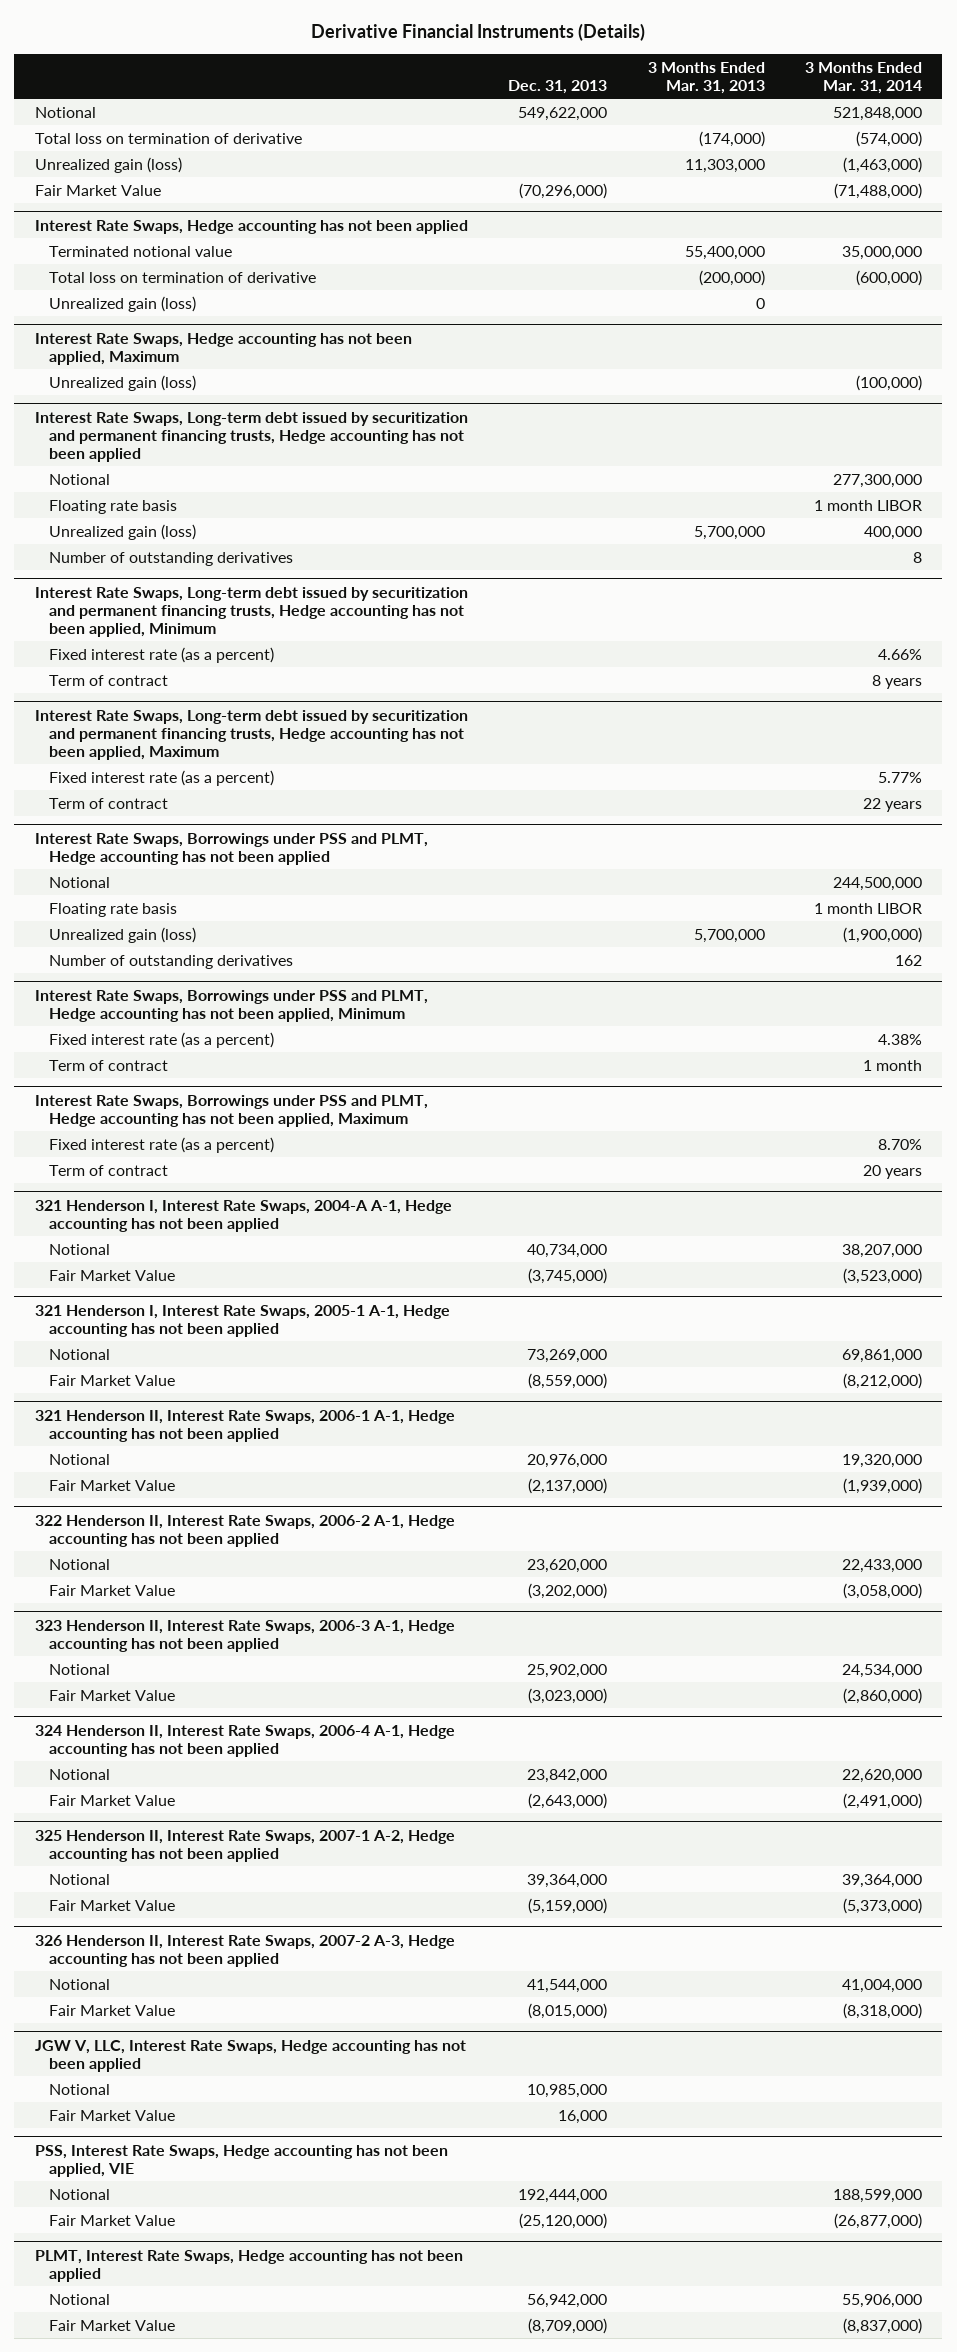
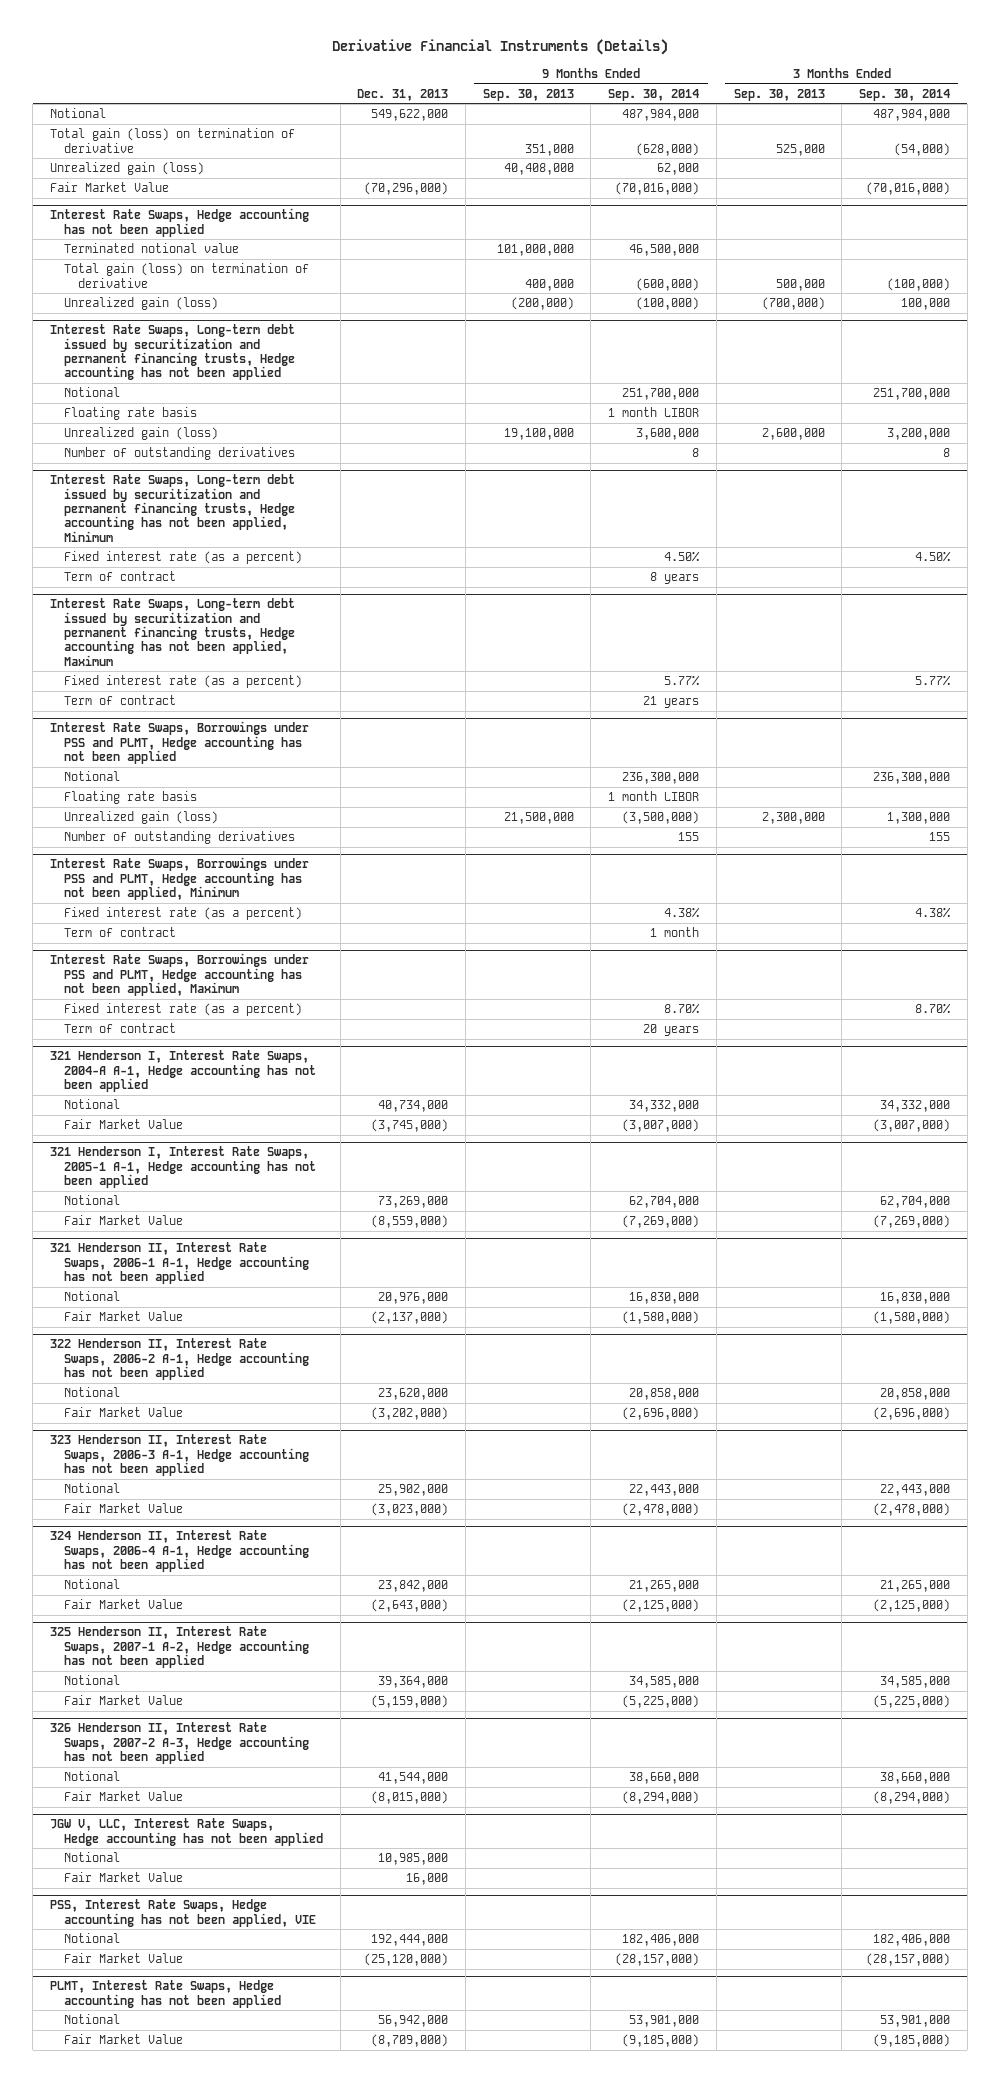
- | Dec. 31, 2013 | 3 Months Ended Mar. 31, 2013 | 3 Months Ended Mar. 31, 2014
+ | Dec. 31, 2013 | 9 Months Ended Sep. 30, 2013 | 9 Months Ended Sep. 30, 2014 | 3 Months Ended Sep. 30, 2013 | 3 Months Ended Sep. 30, 2014
- Total loss on termination of derivative | | (174,000) | (574,000)
+ Total gain (loss) on termination of derivative | | 351,000 | (628,000) | 525,000 | (54,000)
@ Interest Rate Swaps, Hedge accounting has not been applied
- Total loss on termination of derivative | | (200,000) | (600,000)
+ Total gain (loss) on termination of derivative | | 400,000 | (600,000) | 500,000 | (100,000)
- Interest Rate Swaps, Hedge accounting has not been applied, Maximum
- Unrealized gain (loss) | | | (100,000)

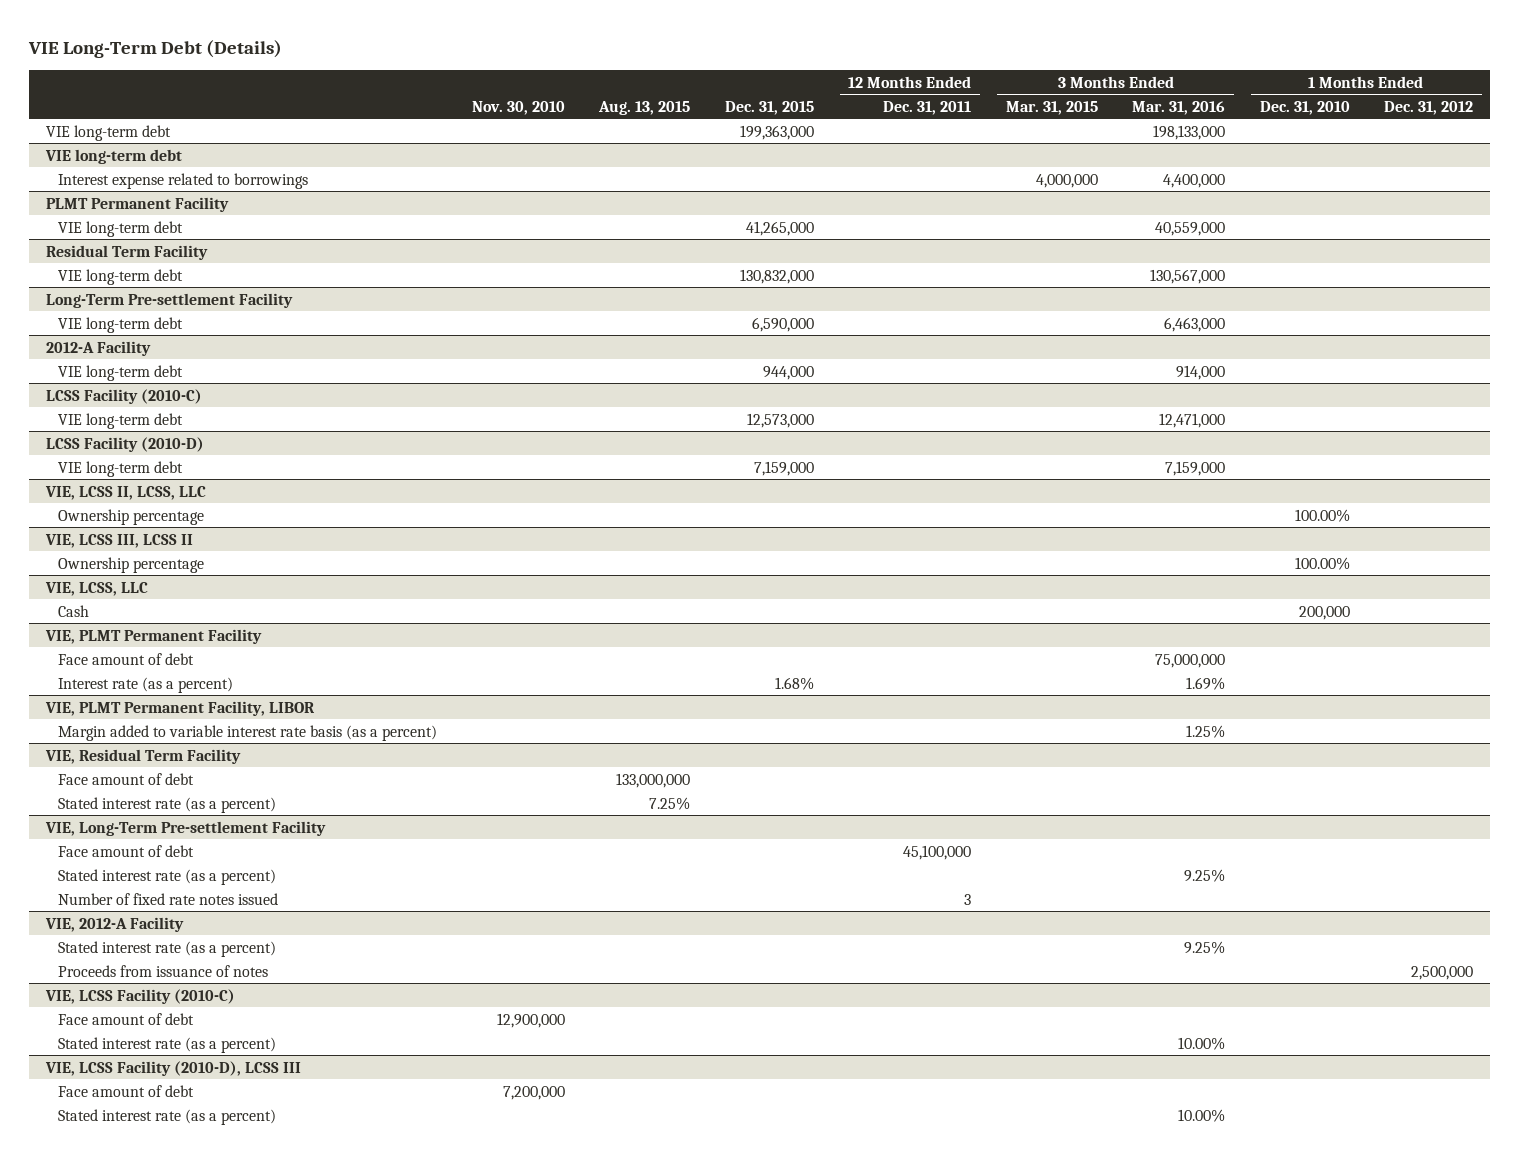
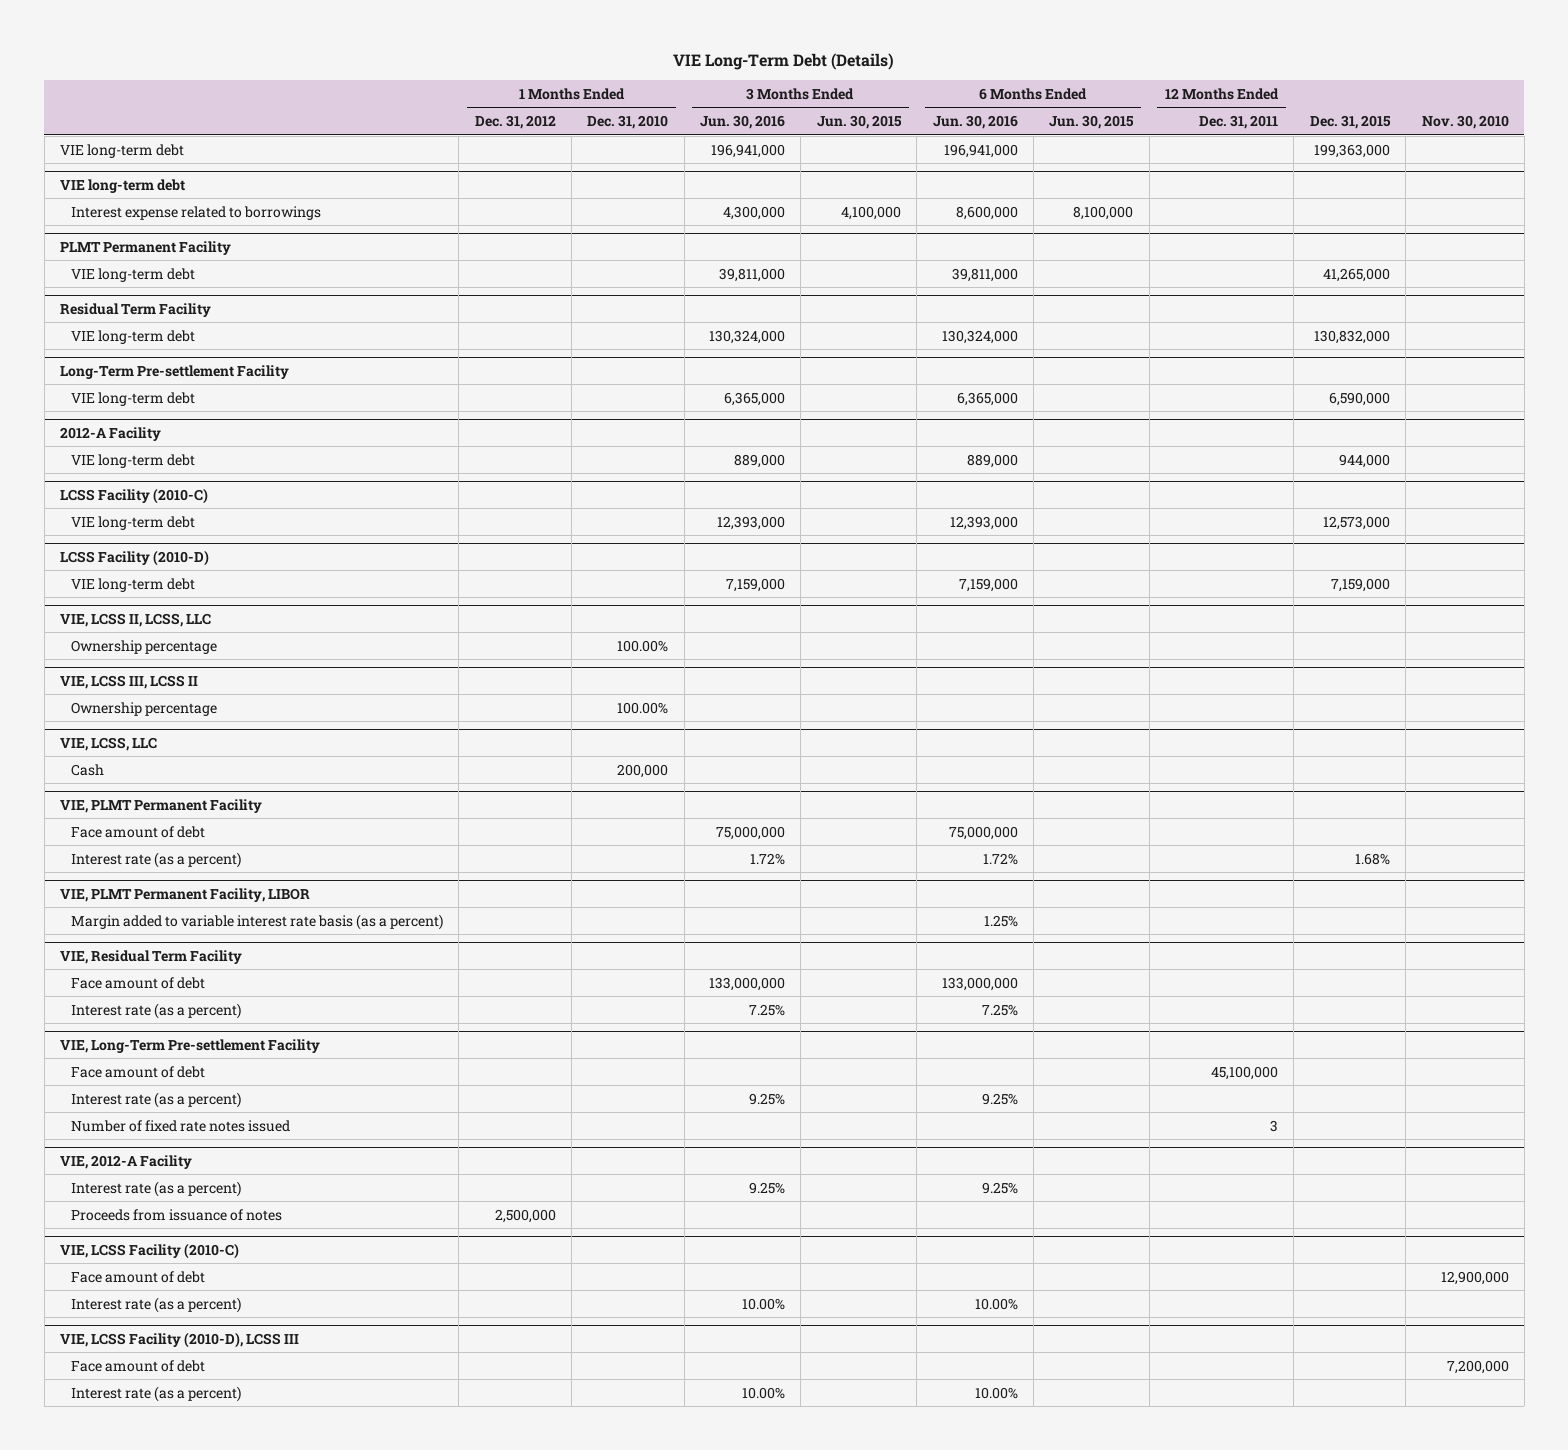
- | Nov. 30, 2010 | Aug. 13, 2015 | Dec. 31, 2015 | 12 Months Ended Dec. 31, 2011 | 3 Months Ended Mar. 31, 2015 | 3 Months Ended Mar. 31, 2016 | 1 Months Ended Dec. 31, 2010 | 1 Months Ended Dec. 31, 2012
+ | 1 Months Ended Dec. 31, 2012 | 1 Months Ended Dec. 31, 2010 | 3 Months Ended Jun. 30, 2016 | 3 Months Ended Jun. 30, 2015 | 6 Months Ended Jun. 30, 2016 | 6 Months Ended Jun. 30, 2015 | 12 Months Ended Dec. 31, 2011 | Dec. 31, 2015 | Nov. 30, 2010
@ VIE, Residual Term Facility
- Stated interest rate (as a percent) | | 7.25% | | | | | |
+ Interest rate (as a percent) | | | 7.25% | | 7.25% | | | |
@ VIE, Long-Term Pre-settlement Facility
- Stated interest rate (as a percent) | | | | | | 9.25% | |
+ Interest rate (as a percent) | | | 9.25% | | 9.25% | | | |
@ VIE, 2012-A Facility
- Stated interest rate (as a percent) | | | | | | 9.25% | |
+ Interest rate (as a percent) | | | 9.25% | | 9.25% | | | |
@ VIE, LCSS Facility (2010-C)
- Stated interest rate (as a percent) | | | | | | 10.00% | |
+ Interest rate (as a percent) | | | 10.00% | | 10.00% | | | |
@ VIE, LCSS Facility (2010-D), LCSS III
- Stated interest rate (as a percent) | | | | | | 10.00% | |
+ Interest rate (as a percent) | | | 10.00% | | 10.00% | | | |

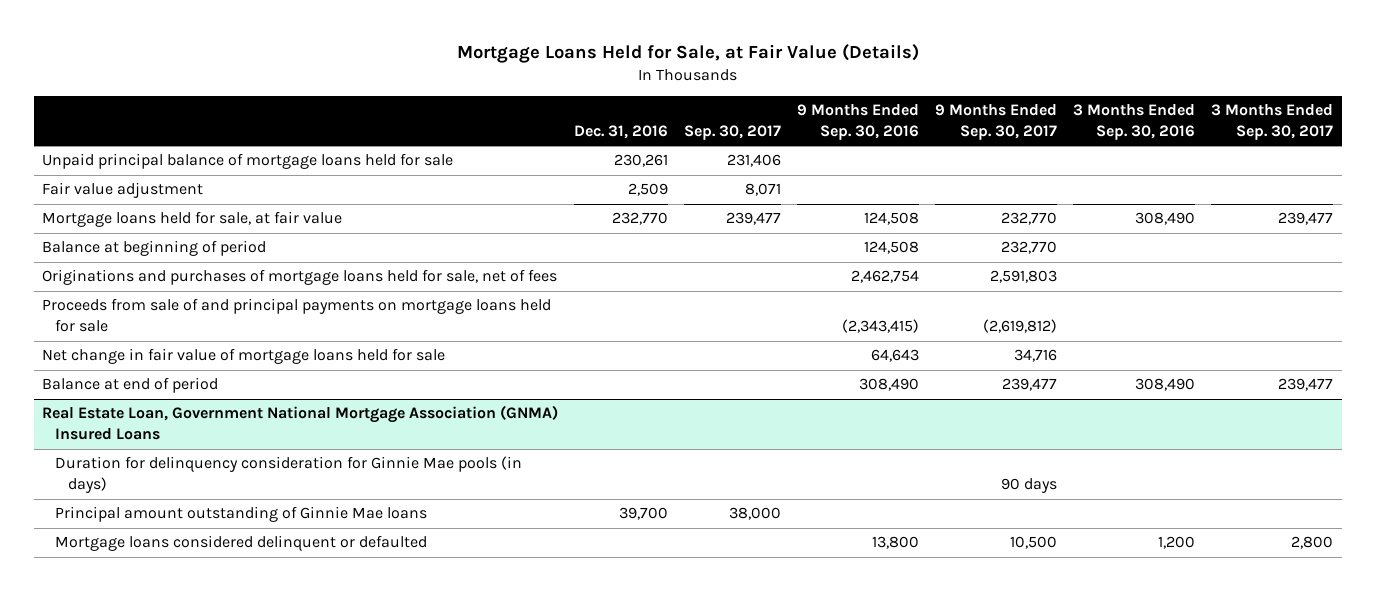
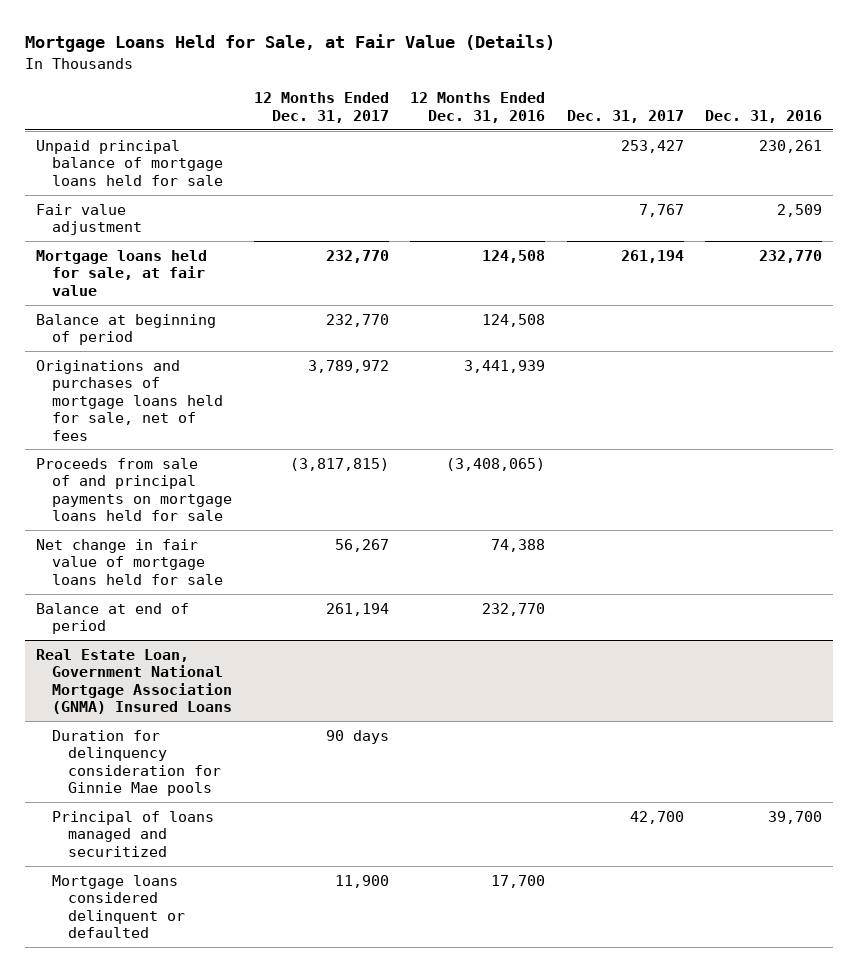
- | Dec. 31, 2016 | Sep. 30, 2017 | 9 Months Ended Sep. 30, 2016 | 9 Months Ended Sep. 30, 2017 | 3 Months Ended Sep. 30, 2016 | 3 Months Ended Sep. 30, 2017
+ | 12 Months Ended Dec. 31, 2017 | 12 Months Ended Dec. 31, 2016 | Dec. 31, 2017 | Dec. 31, 2016
@ Real Estate Loan, Government National Mortgage Association (GNMA) Insured Loans
- Duration for delinquency consideration for Ginnie Mae pools (in days) | | | | 90 days | |
- Principal amount outstanding of Ginnie Mae loans | 39,700 | 38,000 | | | |
+ Duration for delinquency consideration for Ginnie Mae pools | 90 days | | |
+ Principal of loans managed and securitized | | | 42,700 | 39,700

